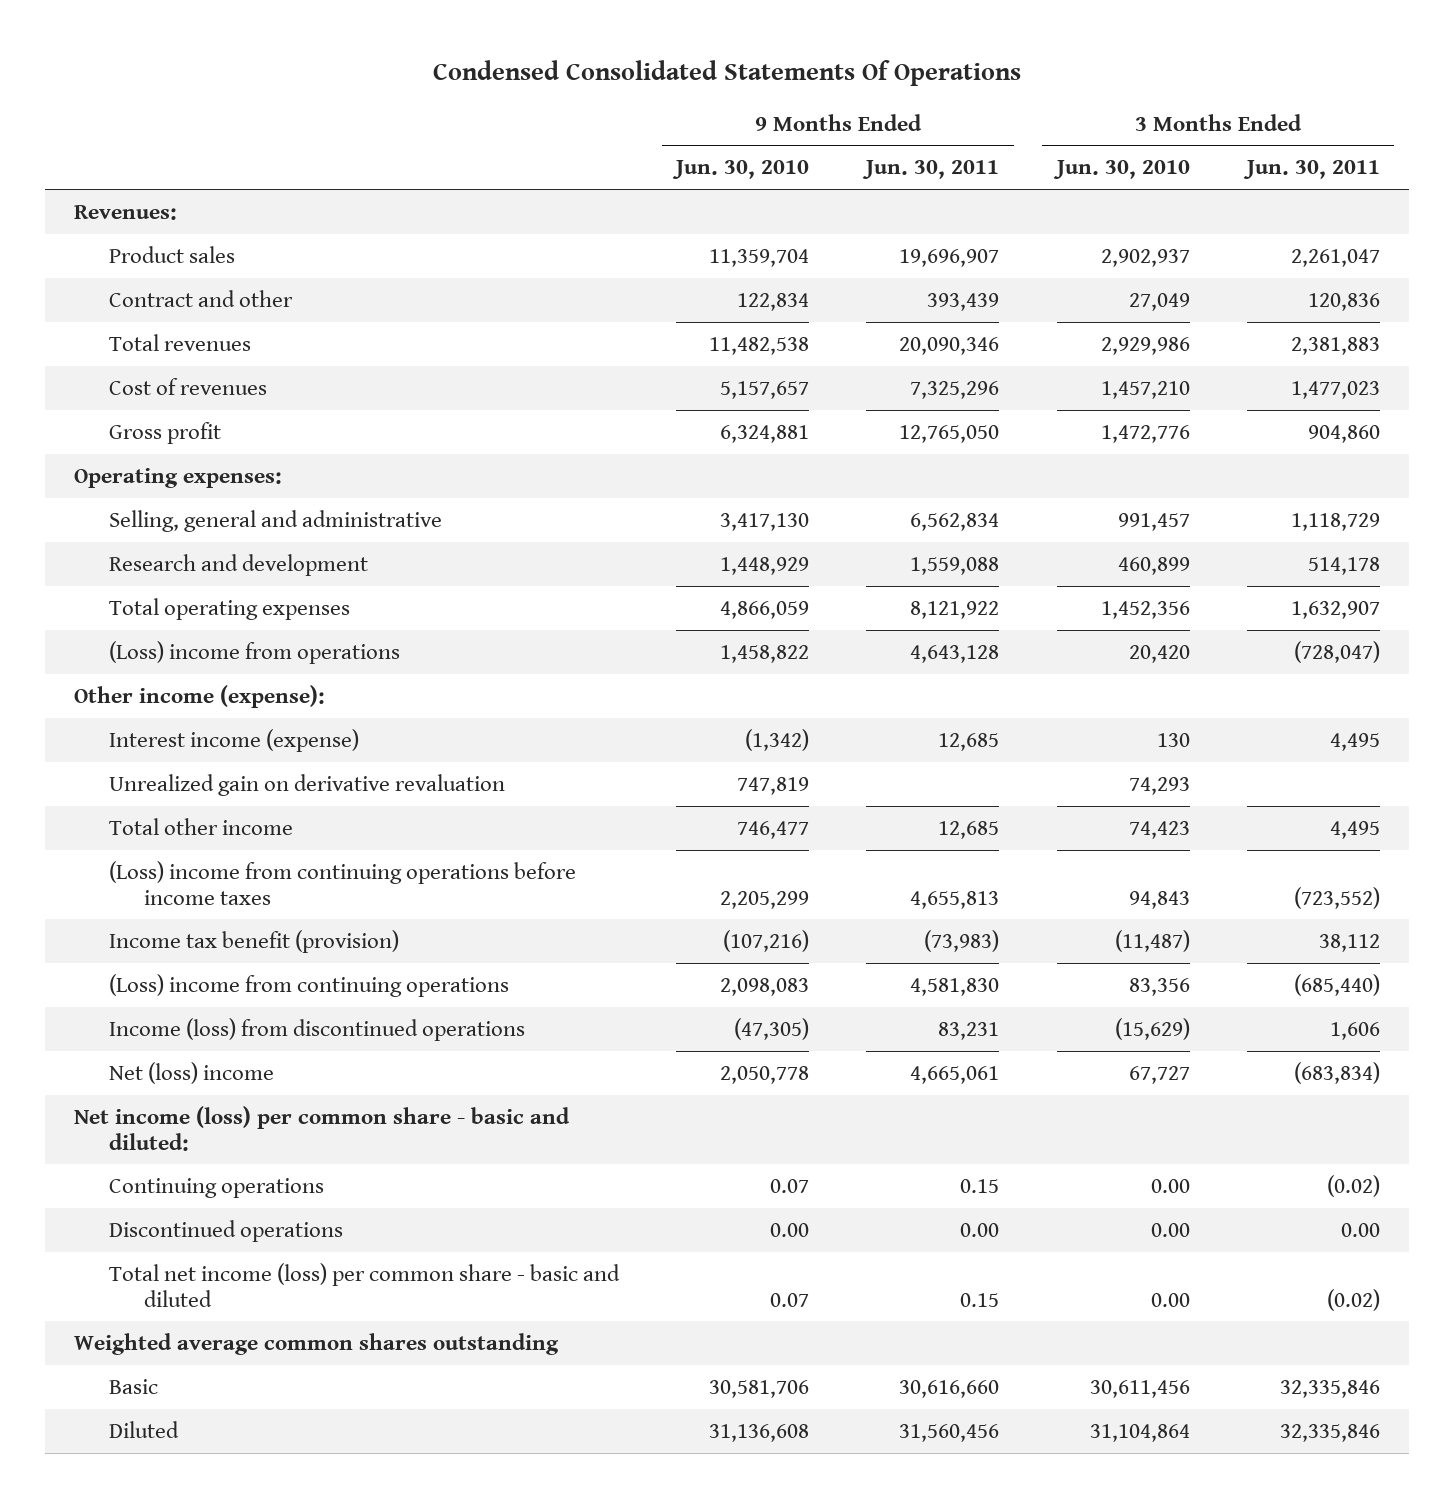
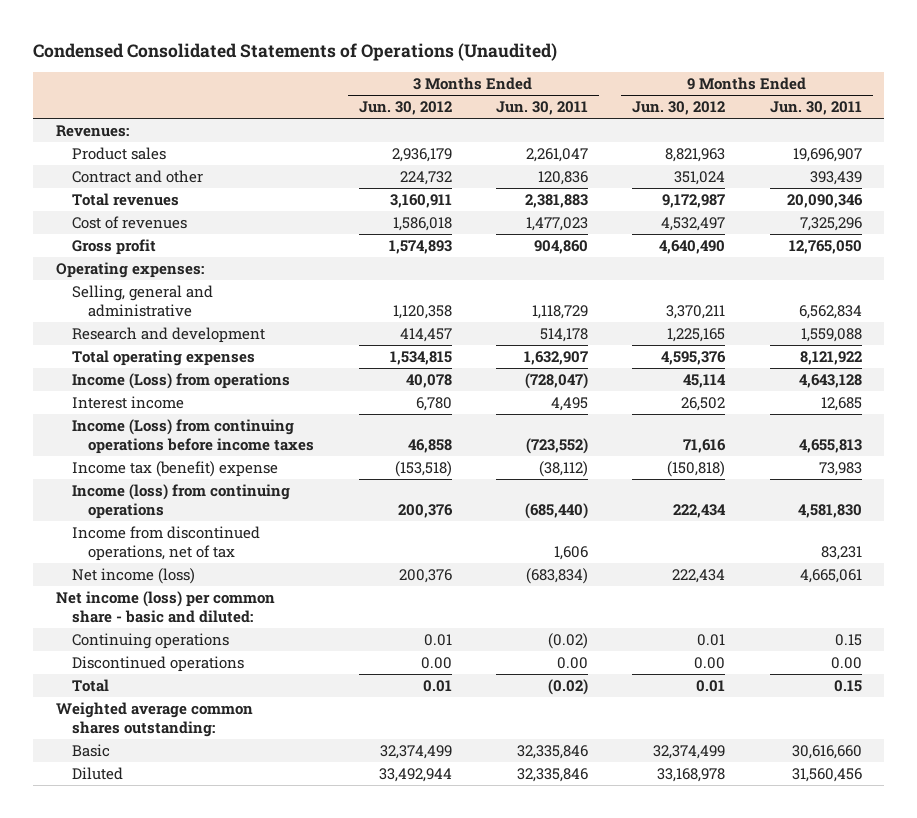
- Condensed Consolidated Statements Of Operations
+ Condensed Consolidated Statements of Operations (Unaudited)
- | 9 Months Ended Jun. 30, 2010 | 9 Months Ended Jun. 30, 2011 | 3 Months Ended Jun. 30, 2010 | 3 Months Ended Jun. 30, 2011
+ | 3 Months Ended Jun. 30, 2012 | 3 Months Ended Jun. 30, 2011 | 9 Months Ended Jun. 30, 2012 | 9 Months Ended Jun. 30, 2011
- (Loss) income from operations | 1,458,822 | 4,643,128 | 20,420 | (728,047)
- Other income (expense):
- Interest income (expense) | (1,342) | 12,685 | 130 | 4,495
- Unrealized gain on derivative revaluation | 747,819 | | 74,293 |
- Total other income | 746,477 | 12,685 | 74,423 | 4,495
- (Loss) income from continuing operations before income taxes | 2,205,299 | 4,655,813 | 94,843 | (723,552)
- Income tax benefit (provision) | (107,216) | (73,983) | (11,487) | 38,112
- (Loss) income from continuing operations | 2,098,083 | 4,581,830 | 83,356 | (685,440)
- Income (loss) from discontinued operations | (47,305) | 83,231 | (15,629) | 1,606
- Net (loss) income | 2,050,778 | 4,665,061 | 67,727 | (683,834)
+ Income (Loss) from operations | 40,078 | (728,047) | 45,114 | 4,643,128
+ Interest income | 6,780 | 4,495 | 26,502 | 12,685
+ Income (Loss) from continuing operations before income taxes | 46,858 | (723,552) | 71,616 | 4,655,813
+ Income tax (benefit) expense | (153,518) | (38,112) | (150,818) | 73,983
+ Income (loss) from continuing operations | 200,376 | (685,440) | 222,434 | 4,581,830
+ Income from discontinued operations, net of tax | | 1,606 | | 83,231
+ Net income (loss) | 200,376 | (683,834) | 222,434 | 4,665,061
- Total net income (loss) per common share - basic and diluted | 0.07 | 0.15 | 0.00 | (0.02)
- Weighted average common shares outstanding
+ Total | 0.01 | (0.02) | 0.01 | 0.15
+ Weighted average common shares outstanding:

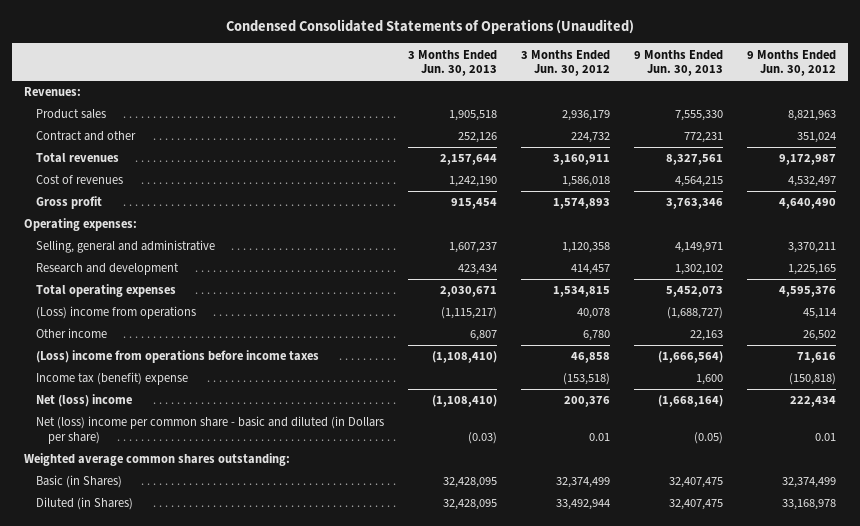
- | 3 Months Ended Jun. 30, 2012 | 3 Months Ended Jun. 30, 2011 | 9 Months Ended Jun. 30, 2012 | 9 Months Ended Jun. 30, 2011
+ | 3 Months Ended Jun. 30, 2013 | 3 Months Ended Jun. 30, 2012 | 9 Months Ended Jun. 30, 2013 | 9 Months Ended Jun. 30, 2012
- Income (Loss) from operations | 40,078 | (728,047) | 45,114 | 4,643,128
- Interest income | 6,780 | 4,495 | 26,502 | 12,685
- Income (Loss) from continuing operations before income taxes | 46,858 | (723,552) | 71,616 | 4,655,813
+ (Loss) income from operations | (1,115,217) | 40,078 | (1,688,727) | 45,114
+ Other income | 6,807 | 6,780 | 22,163 | 26,502
+ (Loss) income from operations before income taxes | (1,108,410) | 46,858 | (1,666,564) | 71,616
- Income (loss) from continuing operations | 200,376 | (685,440) | 222,434 | 4,581,830
- Income from discontinued operations, net of tax | | 1,606 | | 83,231
- Net income (loss) | 200,376 | (683,834) | 222,434 | 4,665,061
- Net income (loss) per common share - basic and diluted:
- Continuing operations | 0.01 | (0.02) | 0.01 | 0.15
- Discontinued operations | 0.00 | 0.00 | 0.00 | 0.00
- Total | 0.01 | (0.02) | 0.01 | 0.15
+ Net (loss) income | (1,108,410) | 200,376 | (1,668,164) | 222,434
+ Net (loss) income per common share - basic and diluted (in Dollars per share) | (0.03) | 0.01 | (0.05) | 0.01
- Basic | 32,374,499 | 32,335,846 | 32,374,499 | 30,616,660
- Diluted | 33,492,944 | 32,335,846 | 33,168,978 | 31,560,456
+ Basic (in Shares) | 32,428,095 | 32,374,499 | 32,407,475 | 32,374,499
+ Diluted (in Shares) | 32,428,095 | 33,492,944 | 32,407,475 | 33,168,978

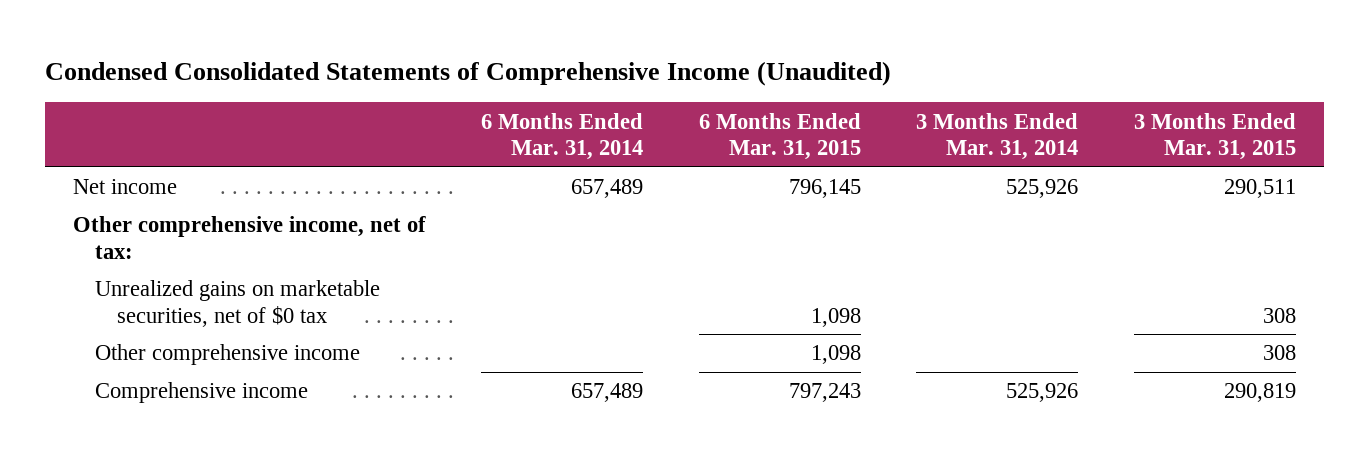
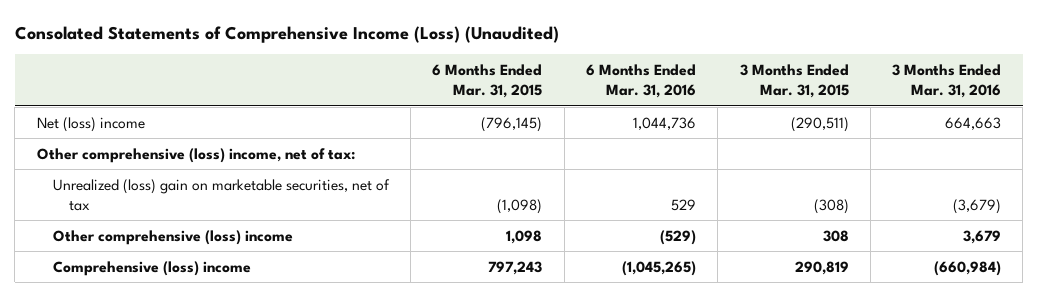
- Condensed Consolidated Statements of Comprehensive Income (Unaudited)
+ Consolated Statements of Comprehensive Income (Loss) (Unaudited)
- | 6 Months Ended Mar. 31, 2014 | 6 Months Ended Mar. 31, 2015 | 3 Months Ended Mar. 31, 2014 | 3 Months Ended Mar. 31, 2015
+ | 6 Months Ended Mar. 31, 2015 | 6 Months Ended Mar. 31, 2016 | 3 Months Ended Mar. 31, 2015 | 3 Months Ended Mar. 31, 2016
- Net income | 657,489 | 796,145 | 525,926 | 290,511
- Other comprehensive income, net of tax:
- Unrealized gains on marketable securities, net of $0 tax | | 1,098 | | 308
- Other comprehensive income | | 1,098 | | 308
- Comprehensive income | 657,489 | 797,243 | 525,926 | 290,819
+ Net (loss) income | (796,145) | 1,044,736 | (290,511) | 664,663
+ Other comprehensive (loss) income, net of tax:
+ Unrealized (loss) gain on marketable securities, net of tax | (1,098) | 529 | (308) | (3,679)
+ Other comprehensive (loss) income | 1,098 | (529) | 308 | 3,679
+ Comprehensive (loss) income | 797,243 | (1,045,265) | 290,819 | (660,984)

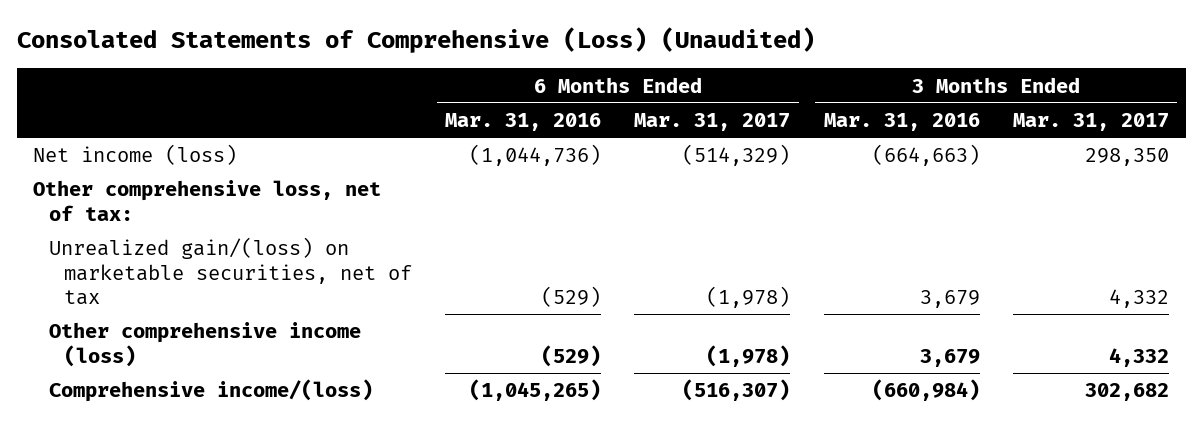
- Consolated Statements of Comprehensive Income (Loss) (Unaudited)
+ Consolated Statements of Comprehensive (Loss) (Unaudited)
- | 6 Months Ended Mar. 31, 2015 | 6 Months Ended Mar. 31, 2016 | 3 Months Ended Mar. 31, 2015 | 3 Months Ended Mar. 31, 2016
+ | 6 Months Ended Mar. 31, 2016 | 6 Months Ended Mar. 31, 2017 | 3 Months Ended Mar. 31, 2016 | 3 Months Ended Mar. 31, 2017
- Net (loss) income | (796,145) | 1,044,736 | (290,511) | 664,663
- Other comprehensive (loss) income, net of tax:
- Unrealized (loss) gain on marketable securities, net of tax | (1,098) | 529 | (308) | (3,679)
- Other comprehensive (loss) income | 1,098 | (529) | 308 | 3,679
- Comprehensive (loss) income | 797,243 | (1,045,265) | 290,819 | (660,984)
+ Net income (loss) | (1,044,736) | (514,329) | (664,663) | 298,350
+ Other comprehensive loss, net of tax:
+ Unrealized gain/(loss) on marketable securities, net of tax | (529) | (1,978) | 3,679 | 4,332
+ Other comprehensive income (loss) | (529) | (1,978) | 3,679 | 4,332
+ Comprehensive income/(loss) | (1,045,265) | (516,307) | (660,984) | 302,682

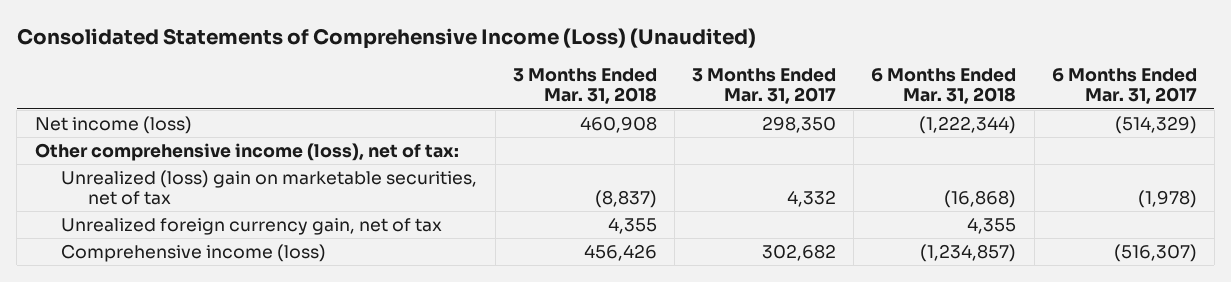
- Consolated Statements of Comprehensive (Loss) (Unaudited)
+ Consolidated Statements of Comprehensive Income (Loss) (Unaudited)
- | 6 Months Ended Mar. 31, 2016 | 6 Months Ended Mar. 31, 2017 | 3 Months Ended Mar. 31, 2016 | 3 Months Ended Mar. 31, 2017
+ | 3 Months Ended Mar. 31, 2018 | 3 Months Ended Mar. 31, 2017 | 6 Months Ended Mar. 31, 2018 | 6 Months Ended Mar. 31, 2017
- Other comprehensive loss, net of tax:
- Unrealized gain/(loss) on marketable securities, net of tax | (529) | (1,978) | 3,679 | 4,332
- Other comprehensive income (loss) | (529) | (1,978) | 3,679 | 4,332
- Comprehensive income/(loss) | (1,045,265) | (516,307) | (660,984) | 302,682
+ Other comprehensive income (loss), net of tax:
+ Unrealized (loss) gain on marketable securities, net of tax | (8,837) | 4,332 | (16,868) | (1,978)
+ Unrealized foreign currency gain, net of tax | 4,355 | | 4,355 |
+ Comprehensive income (loss) | 456,426 | 302,682 | (1,234,857) | (516,307)

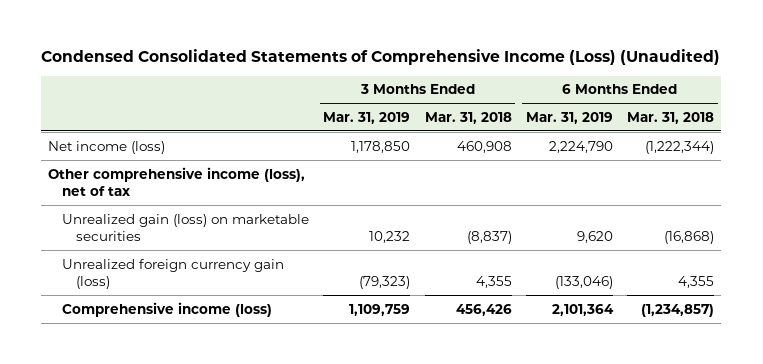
- Consolidated Statements of Comprehensive Income (Loss) (Unaudited)
+ Condensed Consolidated Statements of Comprehensive Income (Loss) (Unaudited)
- | 3 Months Ended Mar. 31, 2018 | 3 Months Ended Mar. 31, 2017 | 6 Months Ended Mar. 31, 2018 | 6 Months Ended Mar. 31, 2017
+ | 3 Months Ended Mar. 31, 2019 | 3 Months Ended Mar. 31, 2018 | 6 Months Ended Mar. 31, 2019 | 6 Months Ended Mar. 31, 2018
- Other comprehensive income (loss), net of tax:
- Unrealized (loss) gain on marketable securities, net of tax | (8,837) | 4,332 | (16,868) | (1,978)
- Unrealized foreign currency gain, net of tax | 4,355 | | 4,355 |
+ Other comprehensive income (loss), net of tax
+ Unrealized gain (loss) on marketable securities | 10,232 | (8,837) | 9,620 | (16,868)
+ Unrealized foreign currency gain (loss) | (79,323) | 4,355 | (133,046) | 4,355

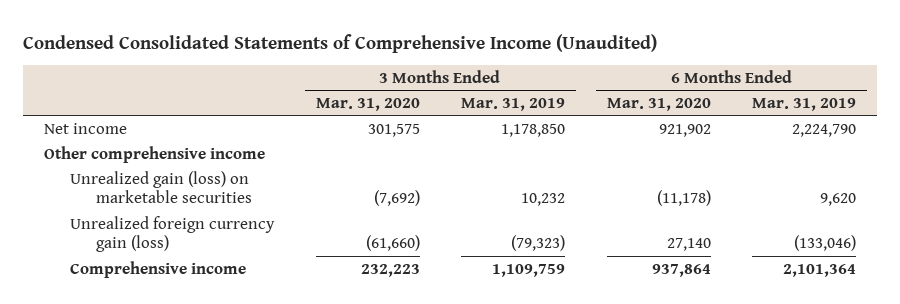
- Condensed Consolidated Statements of Comprehensive Income (Loss) (Unaudited)
+ Condensed Consolidated Statements of Comprehensive Income (Unaudited)
- | 3 Months Ended Mar. 31, 2019 | 3 Months Ended Mar. 31, 2018 | 6 Months Ended Mar. 31, 2019 | 6 Months Ended Mar. 31, 2018
+ | 3 Months Ended Mar. 31, 2020 | 3 Months Ended Mar. 31, 2019 | 6 Months Ended Mar. 31, 2020 | 6 Months Ended Mar. 31, 2019
- Net income (loss) | 1,178,850 | 460,908 | 2,224,790 | (1,222,344)
- Other comprehensive income (loss), net of tax
+ Net income | 301,575 | 1,178,850 | 921,902 | 2,224,790
+ Other comprehensive income
- Comprehensive income (loss) | 1,109,759 | 456,426 | 2,101,364 | (1,234,857)
+ Comprehensive income | 232,223 | 1,109,759 | 937,864 | 2,101,364

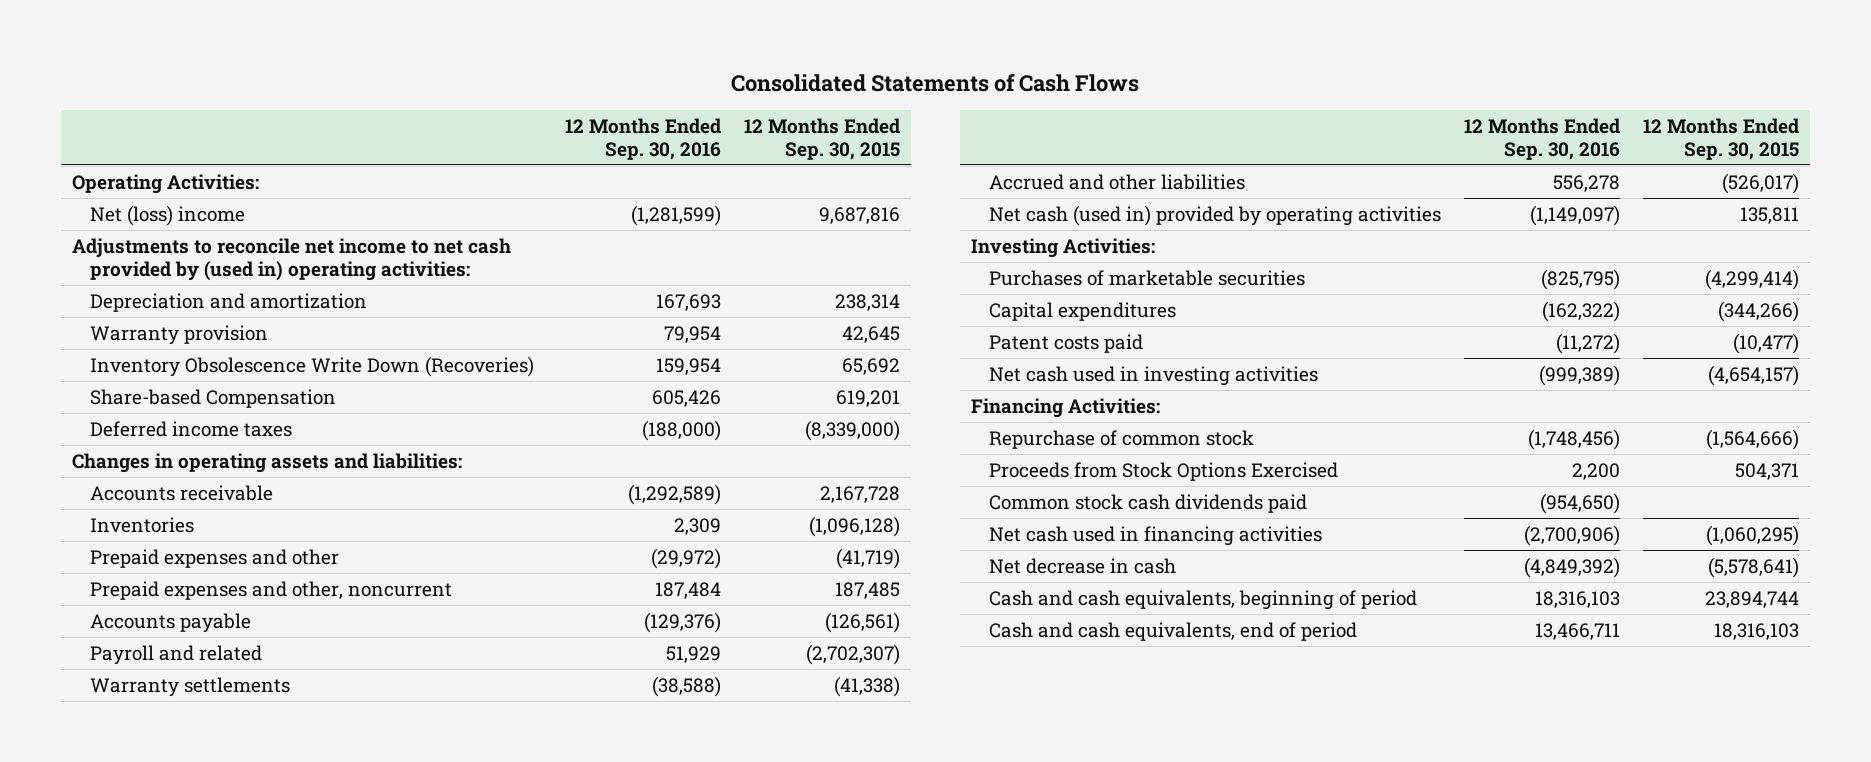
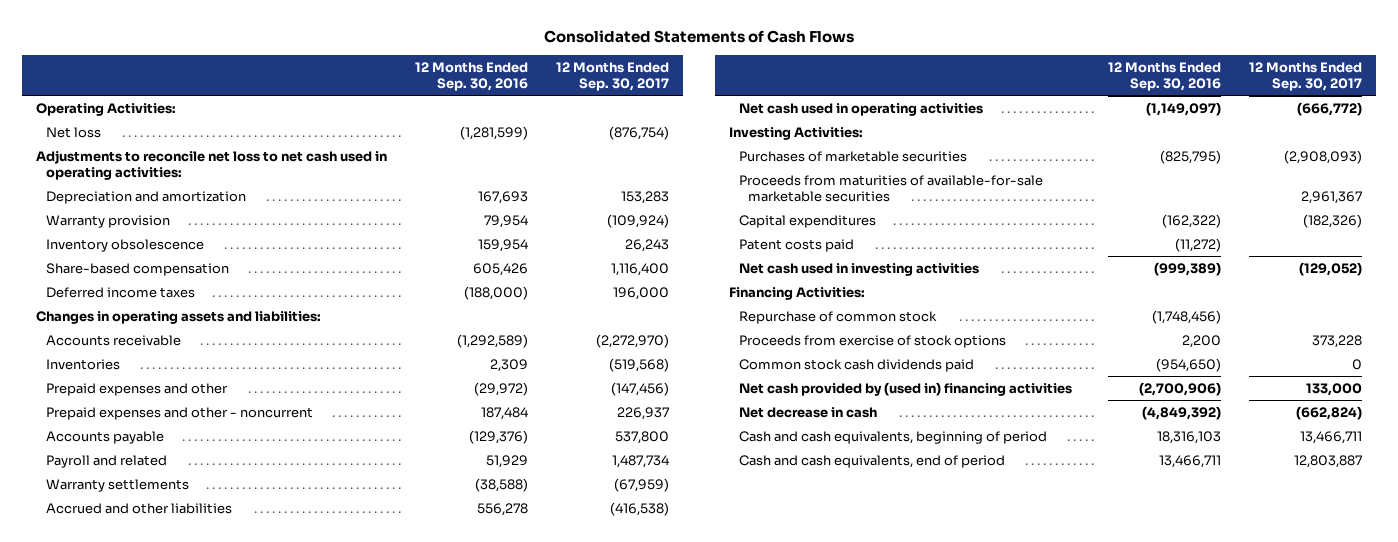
- | 12 Months Ended Sep. 30, 2016 | 12 Months Ended Sep. 30, 2015
+ | 12 Months Ended Sep. 30, 2016 | 12 Months Ended Sep. 30, 2017
- Net (loss) income | (1,281,599) | 9,687,816
- Adjustments to reconcile net income to net cash provided by (used in) operating activities:
+ Net loss | (1,281,599) | (876,754)
+ Adjustments to reconcile net loss to net cash used in operating activities:
- Inventory Obsolescence Write Down (Recoveries) | 159,954 | 65,692
- Share-based Compensation | 605,426 | 619,201
+ Inventory obsolescence | 159,954 | 26,243
+ Share-based compensation | 605,426 | 1,116,400
- Prepaid expenses and other, noncurrent | 187,484 | 187,485
+ Prepaid expenses and other - noncurrent | 187,484 | 226,937
- Net cash (used in) provided by operating activities | (1,149,097) | 135,811
+ Net cash used in operating activities | (1,149,097) | (666,772)
+ Proceeds from maturities of available-for-sale marketable securities | | 2,961,367
- Proceeds from Stock Options Exercised | 2,200 | 504,371
+ Proceeds from exercise of stock options | 2,200 | 373,228
- Net cash used in financing activities | (2,700,906) | (1,060,295)
+ Net cash provided by (used in) financing activities | (2,700,906) | 133,000

